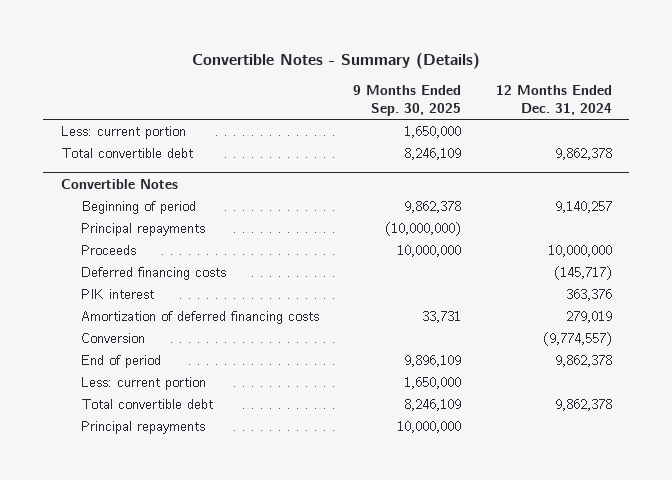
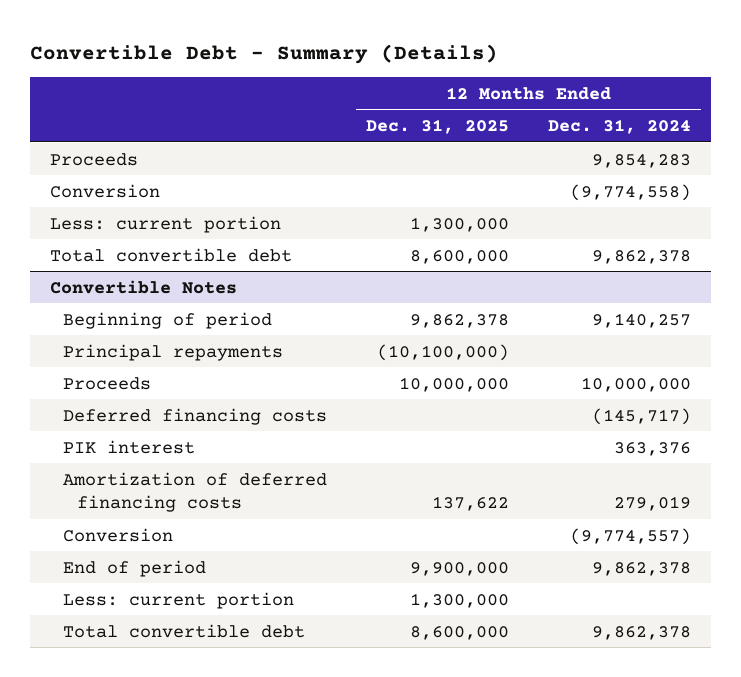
- Convertible Notes - Summary (Details)
+ Convertible Debt - Summary (Details)
- | 9 Months Ended Sep. 30, 2025 | 12 Months Ended Dec. 31, 2024
+ | 12 Months Ended Dec. 31, 2025 | 12 Months Ended Dec. 31, 2024
+ Proceeds | | 9,854,283
+ Conversion | | (9,774,558)
@ Convertible Notes
- Principal repayments | 10,000,000 |

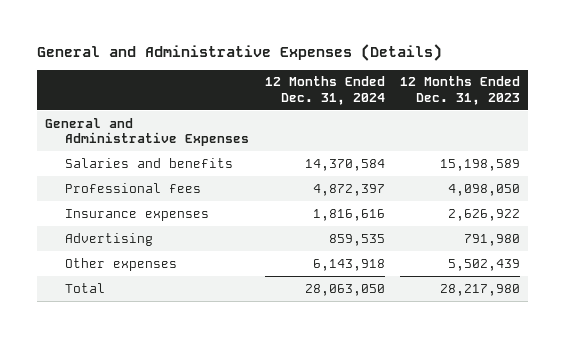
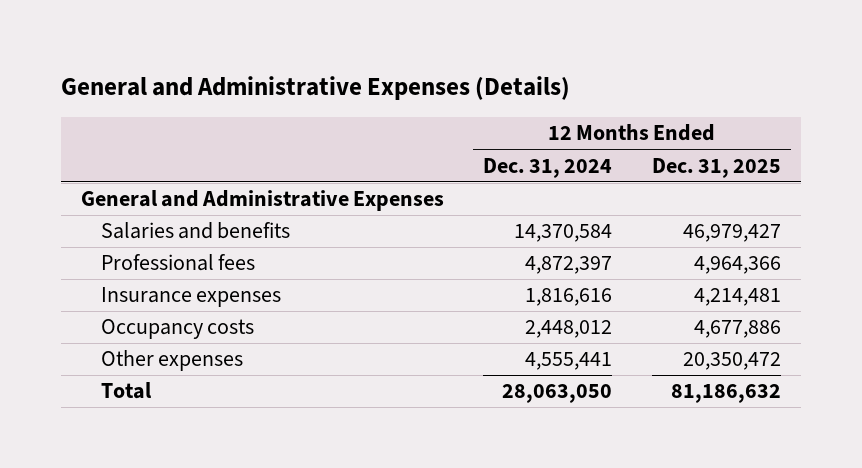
- | 12 Months Ended Dec. 31, 2024 | 12 Months Ended Dec. 31, 2023
+ | 12 Months Ended Dec. 31, 2024 | 12 Months Ended Dec. 31, 2025
- Advertising | 859,535 | 791,980
- Other expenses | 6,143,918 | 5,502,439
+ Occupancy costs | 2,448,012 | 4,677,886
+ Other expenses | 4,555,441 | 20,350,472

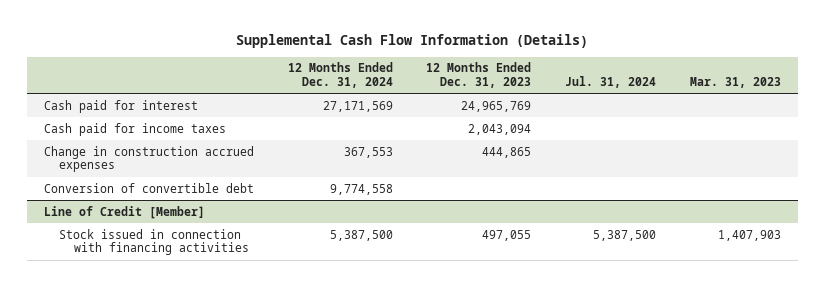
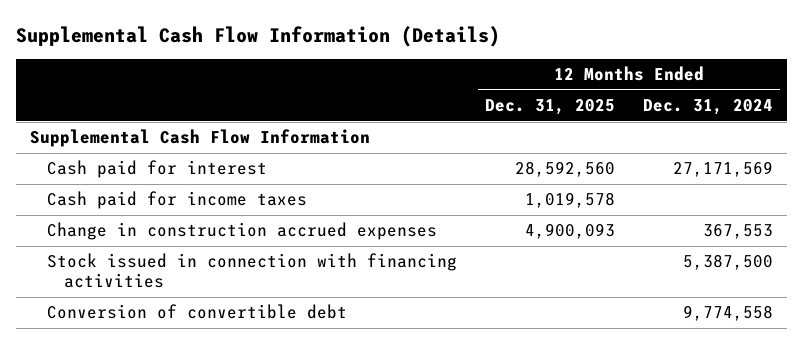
- | 12 Months Ended Dec. 31, 2024 | 12 Months Ended Dec. 31, 2023 | Jul. 31, 2024 | Mar. 31, 2023
+ | 12 Months Ended Dec. 31, 2025 | 12 Months Ended Dec. 31, 2024
+ Supplemental Cash Flow Information
- Line of Credit [Member]
moved down: Conversion of convertible debt | | 9,774,558

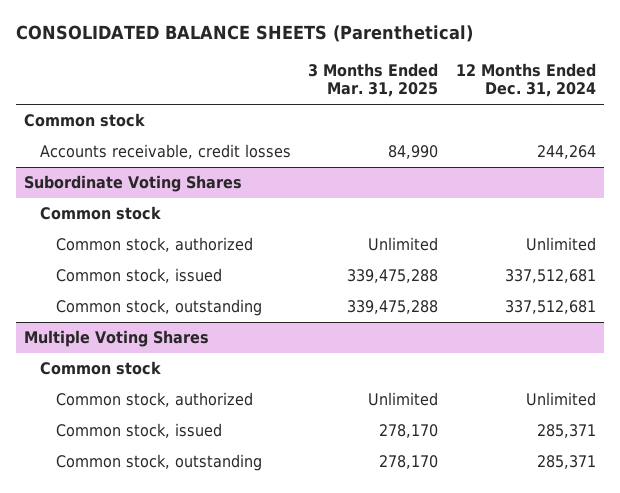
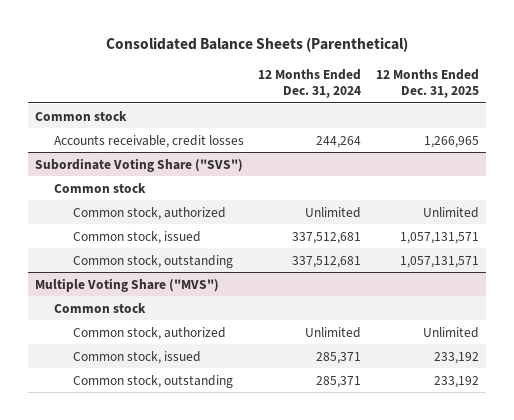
- CONSOLIDATED BALANCE SHEETS (Parenthetical)
+ Consolidated Balance Sheets (Parenthetical)
- | 3 Months Ended Mar. 31, 2025 | 12 Months Ended Dec. 31, 2024
+ | 12 Months Ended Dec. 31, 2024 | 12 Months Ended Dec. 31, 2025
- Subordinate Voting Shares
+ Subordinate Voting Share ("SVS")
- Multiple Voting Shares
+ Multiple Voting Share ("MVS")

